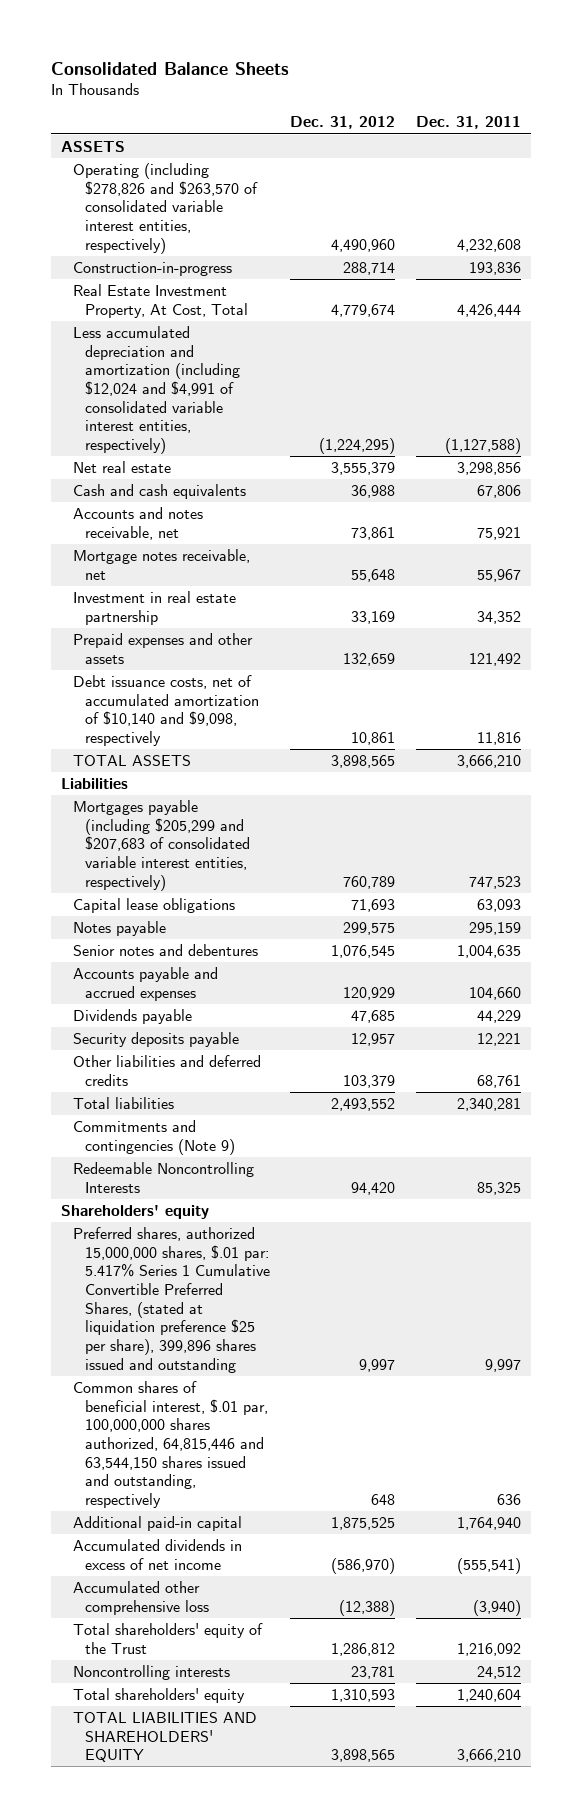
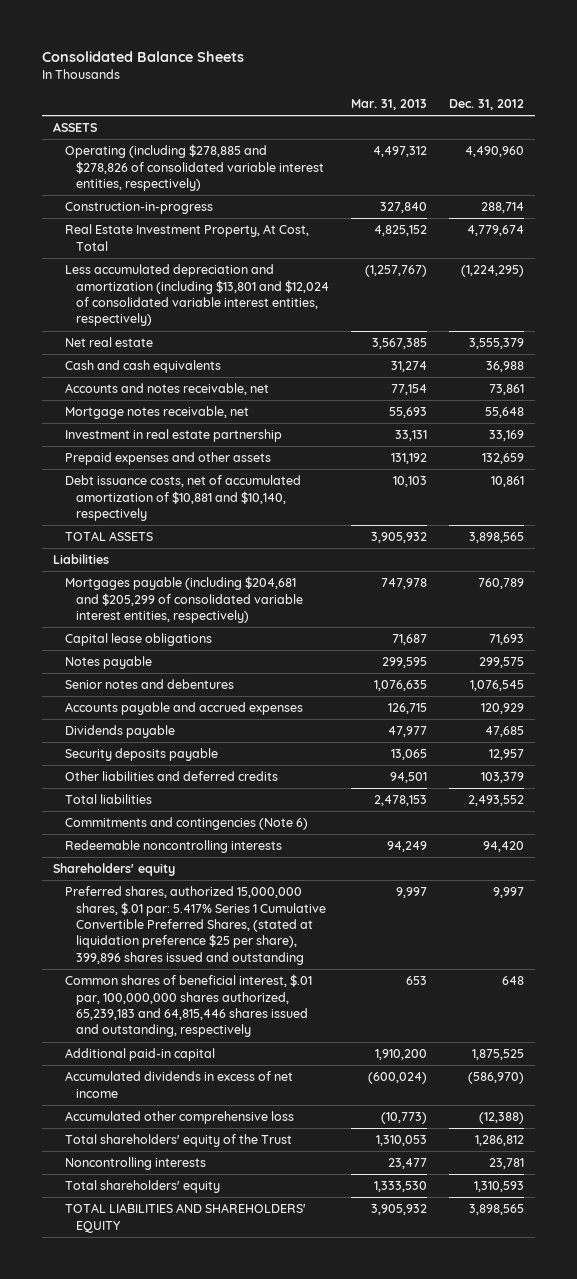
- | Dec. 31, 2012 | Dec. 31, 2011
+ | Mar. 31, 2013 | Dec. 31, 2012
- Operating (including $278,826 and $263,570 of consolidated variable interest entities, respectively) | 4,490,960 | 4,232,608
+ Operating (including $278,885 and $278,826 of consolidated variable interest entities, respectively) | 4,497,312 | 4,490,960
- Less accumulated depreciation and amortization (including $12,024 and $4,991 of consolidated variable interest entities, respectively) | (1,224,295) | (1,127,588)
+ Less accumulated depreciation and amortization (including $13,801 and $12,024 of consolidated variable interest entities, respectively) | (1,257,767) | (1,224,295)
- Debt issuance costs, net of accumulated amortization of $10,140 and $9,098, respectively | 10,861 | 11,816
+ Debt issuance costs, net of accumulated amortization of $10,881 and $10,140, respectively | 10,103 | 10,861
- Mortgages payable (including $205,299 and $207,683 of consolidated variable interest entities, respectively) | 760,789 | 747,523
+ Mortgages payable (including $204,681 and $205,299 of consolidated variable interest entities, respectively) | 747,978 | 760,789
- Commitments and contingencies (Note 9)
- Redeemable Noncontrolling Interests | 94,420 | 85,325
+ Commitments and contingencies (Note 6)
+ Redeemable noncontrolling interests | 94,249 | 94,420
- Common shares of beneficial interest, $.01 par, 100,000,000 shares authorized, 64,815,446 and 63,544,150 shares issued and outstanding, respectively | 648 | 636
+ Common shares of beneficial interest, $.01 par, 100,000,000 shares authorized, 65,239,183 and 64,815,446 shares issued and outstanding, respectively | 653 | 648

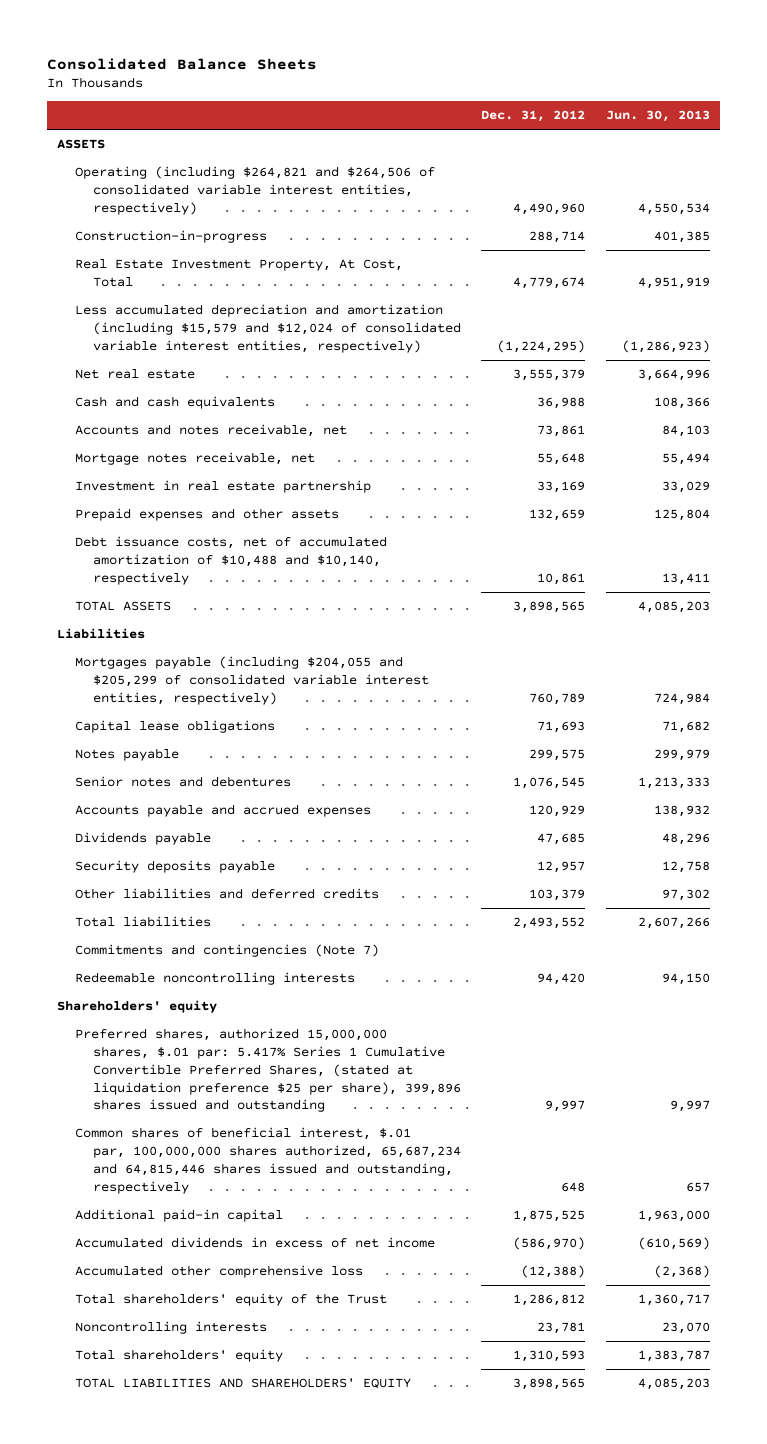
- | Mar. 31, 2013 | Dec. 31, 2012
+ | Dec. 31, 2012 | Jun. 30, 2013
- Operating (including $278,885 and $278,826 of consolidated variable interest entities, respectively) | 4,497,312 | 4,490,960
+ Operating (including $264,821 and $264,506 of consolidated variable interest entities, respectively) | 4,490,960 | 4,550,534
- Less accumulated depreciation and amortization (including $13,801 and $12,024 of consolidated variable interest entities, respectively) | (1,257,767) | (1,224,295)
+ Less accumulated depreciation and amortization (including $15,579 and $12,024 of consolidated variable interest entities, respectively) | (1,224,295) | (1,286,923)
- Debt issuance costs, net of accumulated amortization of $10,881 and $10,140, respectively | 10,103 | 10,861
+ Debt issuance costs, net of accumulated amortization of $10,488 and $10,140, respectively | 10,861 | 13,411
- Mortgages payable (including $204,681 and $205,299 of consolidated variable interest entities, respectively) | 747,978 | 760,789
+ Mortgages payable (including $204,055 and $205,299 of consolidated variable interest entities, respectively) | 760,789 | 724,984
- Commitments and contingencies (Note 6)
+ Commitments and contingencies (Note 7)
- Common shares of beneficial interest, $.01 par, 100,000,000 shares authorized, 65,239,183 and 64,815,446 shares issued and outstanding, respectively | 653 | 648
+ Common shares of beneficial interest, $.01 par, 100,000,000 shares authorized, 65,687,234 and 64,815,446 shares issued and outstanding, respectively | 648 | 657

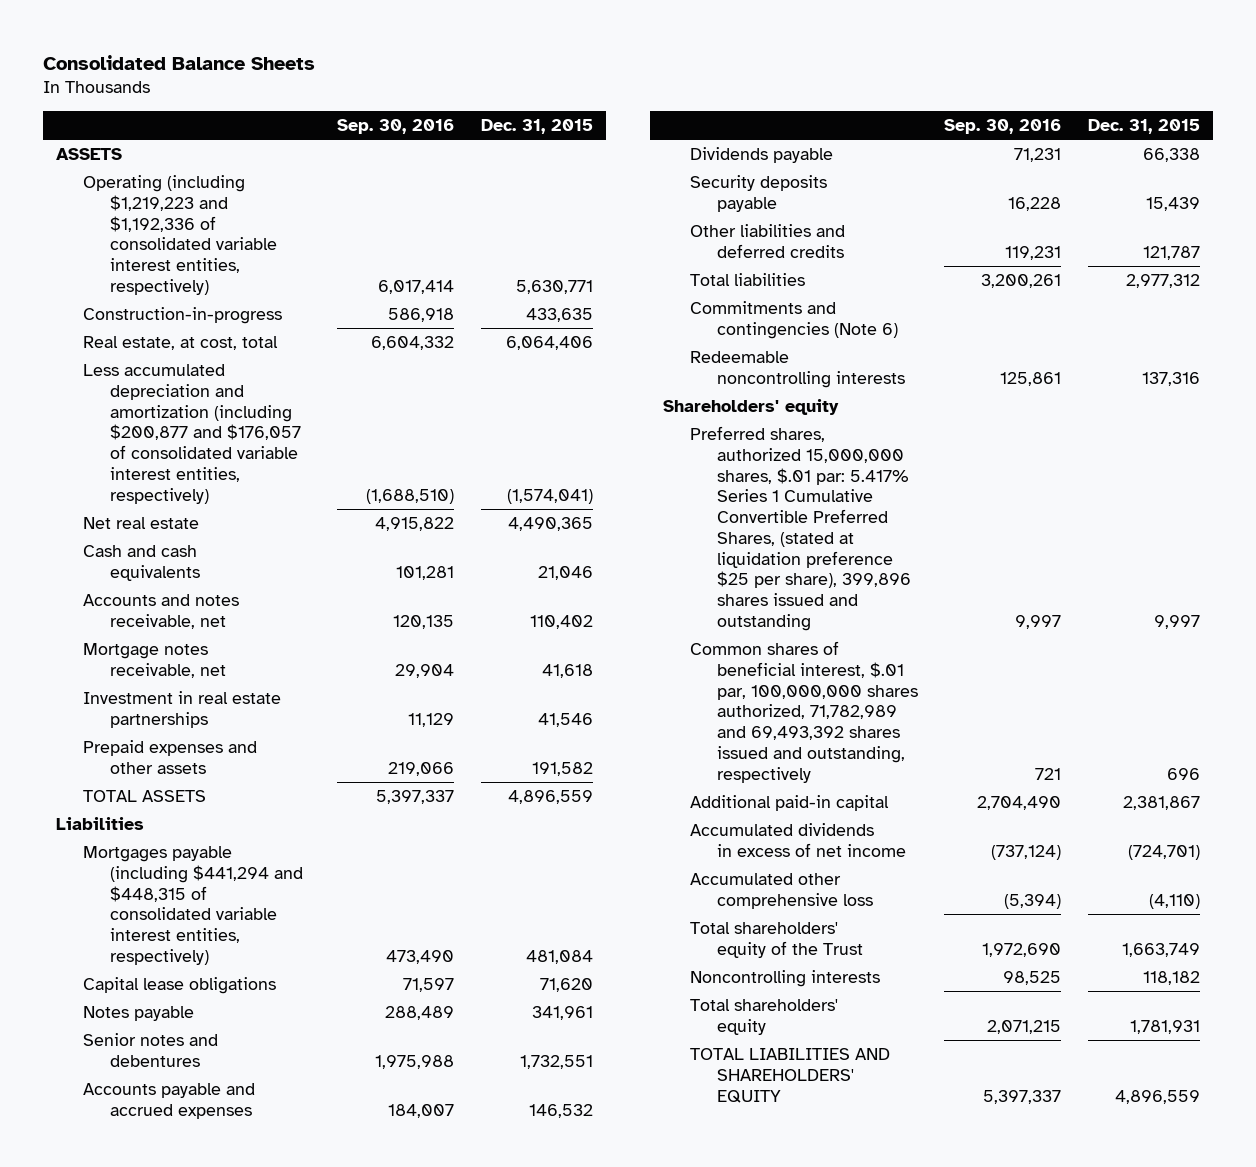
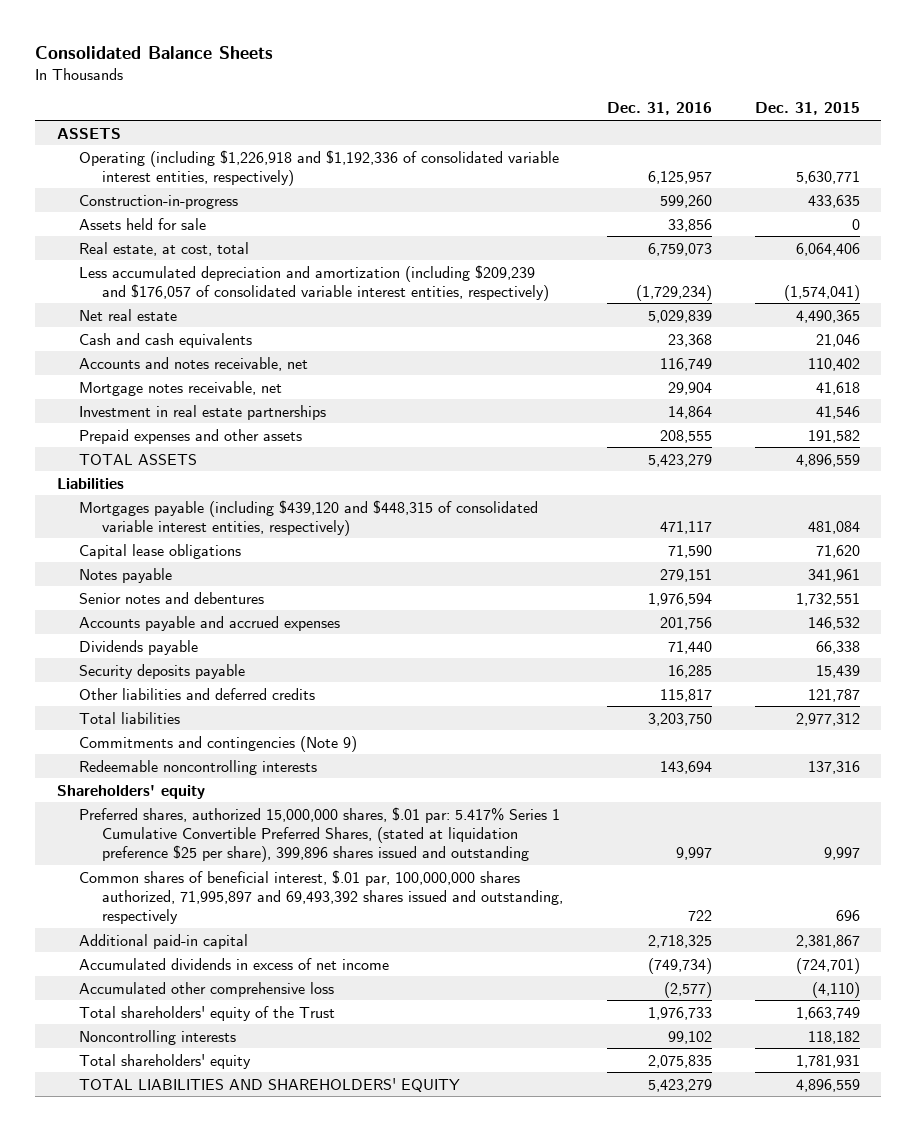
- | Sep. 30, 2016 | Dec. 31, 2015
+ | Dec. 31, 2016 | Dec. 31, 2015
- Operating (including $1,219,223 and $1,192,336 of consolidated variable interest entities, respectively) | 6,017,414 | 5,630,771
+ Operating (including $1,226,918 and $1,192,336 of consolidated variable interest entities, respectively) | 6,125,957 | 5,630,771
+ Assets held for sale | 33,856 | 0
- Less accumulated depreciation and amortization (including $200,877 and $176,057 of consolidated variable interest entities, respectively) | (1,688,510) | (1,574,041)
+ Less accumulated depreciation and amortization (including $209,239 and $176,057 of consolidated variable interest entities, respectively) | (1,729,234) | (1,574,041)
- Mortgages payable (including $441,294 and $448,315 of consolidated variable interest entities, respectively) | 473,490 | 481,084
+ Mortgages payable (including $439,120 and $448,315 of consolidated variable interest entities, respectively) | 471,117 | 481,084
- Commitments and contingencies (Note 6)
+ Commitments and contingencies (Note 9)
- Common shares of beneficial interest, $.01 par, 100,000,000 shares authorized, 71,782,989 and 69,493,392 shares issued and outstanding, respectively | 721 | 696
+ Common shares of beneficial interest, $.01 par, 100,000,000 shares authorized, 71,995,897 and 69,493,392 shares issued and outstanding, respectively | 722 | 696

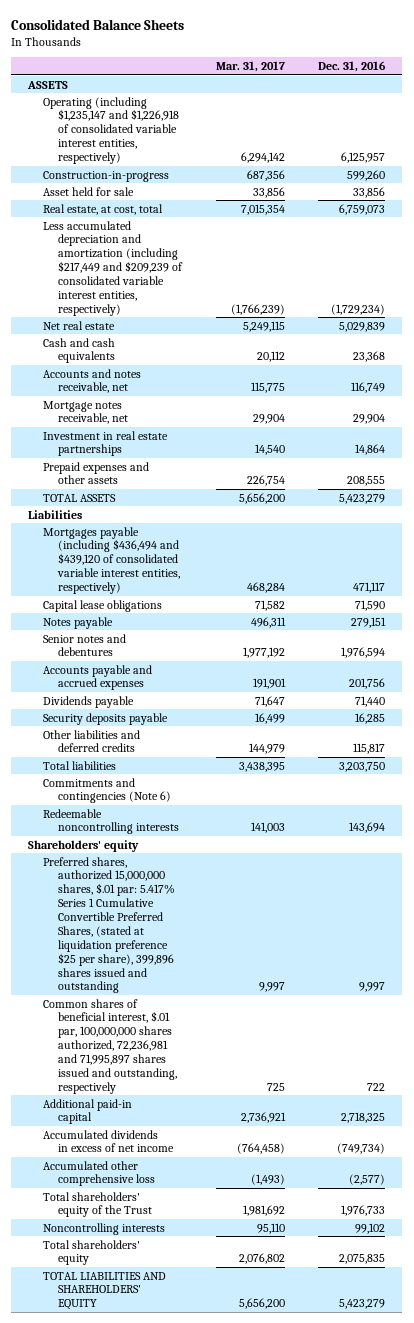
- | Dec. 31, 2016 | Dec. 31, 2015
+ | Mar. 31, 2017 | Dec. 31, 2016
- Operating (including $1,226,918 and $1,192,336 of consolidated variable interest entities, respectively) | 6,125,957 | 5,630,771
+ Operating (including $1,235,147 and $1,226,918 of consolidated variable interest entities, respectively) | 6,294,142 | 6,125,957
- Assets held for sale | 33,856 | 0
+ Asset held for sale | 33,856 | 33,856
- Less accumulated depreciation and amortization (including $209,239 and $176,057 of consolidated variable interest entities, respectively) | (1,729,234) | (1,574,041)
+ Less accumulated depreciation and amortization (including $217,449 and $209,239 of consolidated variable interest entities, respectively) | (1,766,239) | (1,729,234)
- Mortgages payable (including $439,120 and $448,315 of consolidated variable interest entities, respectively) | 471,117 | 481,084
+ Mortgages payable (including $436,494 and $439,120 of consolidated variable interest entities, respectively) | 468,284 | 471,117
- Commitments and contingencies (Note 9)
+ Commitments and contingencies (Note 6)
- Common shares of beneficial interest, $.01 par, 100,000,000 shares authorized, 71,995,897 and 69,493,392 shares issued and outstanding, respectively | 722 | 696
+ Common shares of beneficial interest, $.01 par, 100,000,000 shares authorized, 72,236,981 and 71,995,897 shares issued and outstanding, respectively | 725 | 722

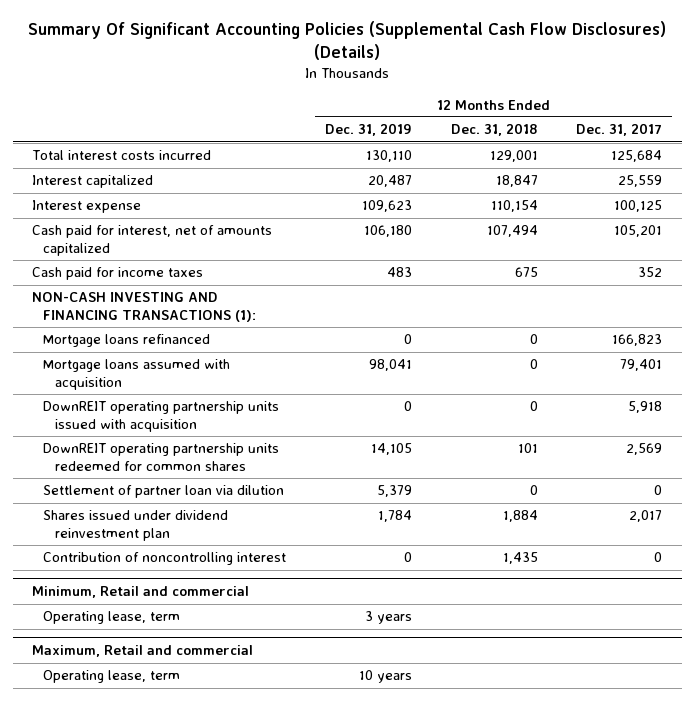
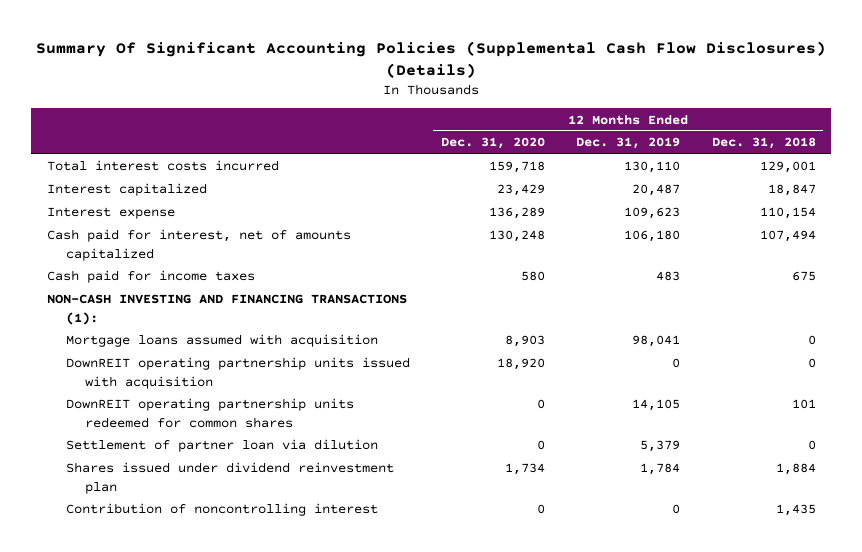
- | 12 Months Ended Dec. 31, 2019 | 12 Months Ended Dec. 31, 2018 | 12 Months Ended Dec. 31, 2017
+ | 12 Months Ended Dec. 31, 2020 | 12 Months Ended Dec. 31, 2019 | 12 Months Ended Dec. 31, 2018
- Mortgage loans refinanced | 0 | 0 | 166,823
- Minimum, Retail and commercial
- Operating lease, term | 3 years | |
- Maximum, Retail and commercial
- Operating lease, term | 10 years | |

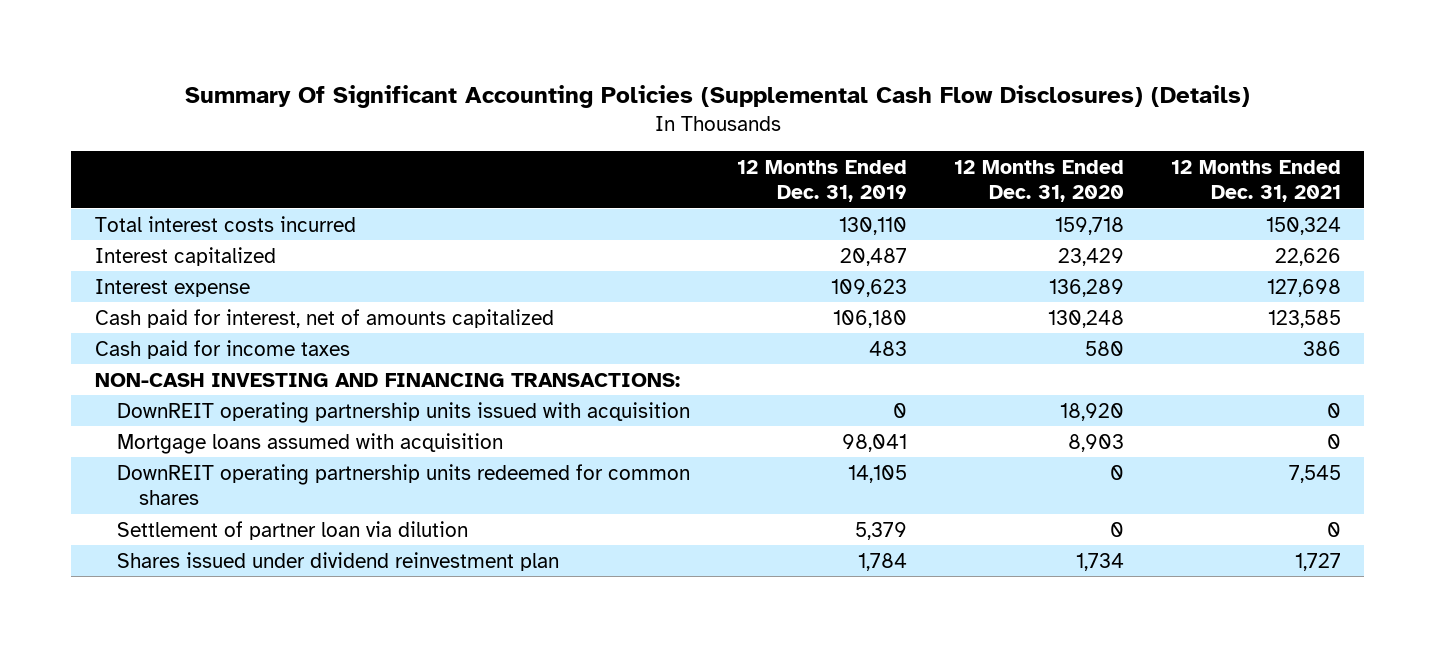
- | 12 Months Ended Dec. 31, 2020 | 12 Months Ended Dec. 31, 2019 | 12 Months Ended Dec. 31, 2018
+ | 12 Months Ended Dec. 31, 2019 | 12 Months Ended Dec. 31, 2020 | 12 Months Ended Dec. 31, 2021
- NON-CASH INVESTING AND FINANCING TRANSACTIONS (1):
+ NON-CASH INVESTING AND FINANCING TRANSACTIONS:
moved down: Mortgage loans assumed with acquisition | 98,041 | 8,903 | 0
- Contribution of noncontrolling interest | 0 | 0 | 1,435

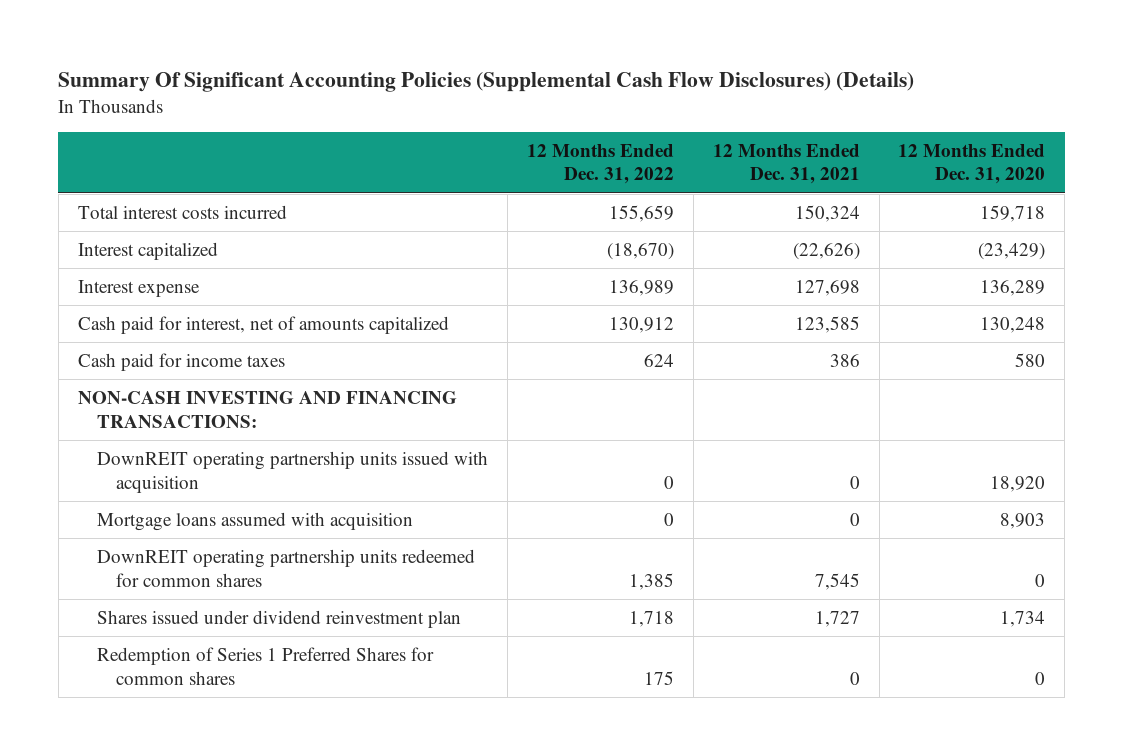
- | 12 Months Ended Dec. 31, 2019 | 12 Months Ended Dec. 31, 2020 | 12 Months Ended Dec. 31, 2021
+ | 12 Months Ended Dec. 31, 2022 | 12 Months Ended Dec. 31, 2021 | 12 Months Ended Dec. 31, 2020
- Interest capitalized | 20,487 | 23,429 | 22,626
+ Interest capitalized | (18,670) | (22,626) | (23,429)
- Settlement of partner loan via dilution | 5,379 | 0 | 0
+ Redemption of Series 1 Preferred Shares for common shares | 175 | 0 | 0

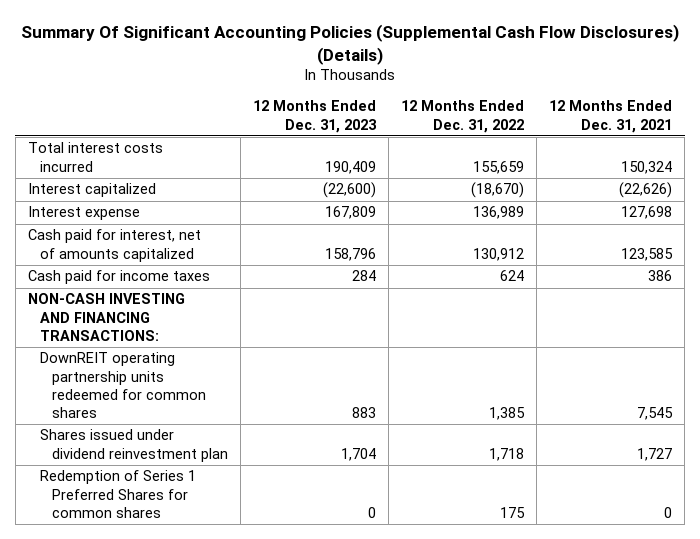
- | 12 Months Ended Dec. 31, 2022 | 12 Months Ended Dec. 31, 2021 | 12 Months Ended Dec. 31, 2020
+ | 12 Months Ended Dec. 31, 2023 | 12 Months Ended Dec. 31, 2022 | 12 Months Ended Dec. 31, 2021
- DownREIT operating partnership units issued with acquisition | 0 | 0 | 18,920
- Mortgage loans assumed with acquisition | 0 | 0 | 8,903

